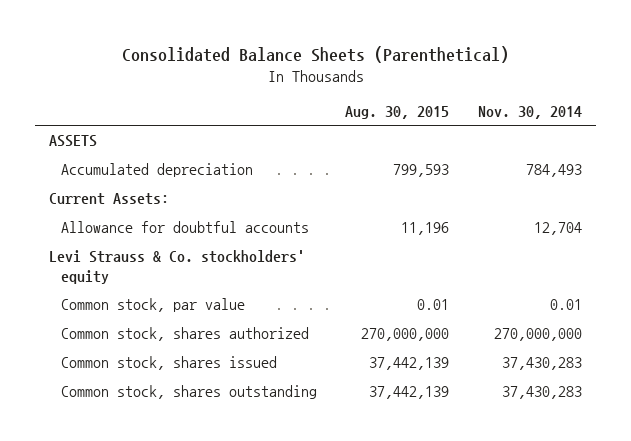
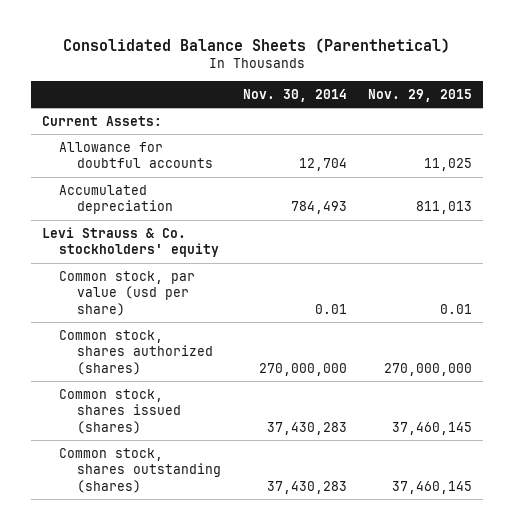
- | Aug. 30, 2015 | Nov. 30, 2014
+ | Nov. 30, 2014 | Nov. 29, 2015
- ASSETS
moved down: Accumulated depreciation | 784,493 | 811,013
- Common stock, par value | 0.01 | 0.01
- Common stock, shares authorized | 270,000,000 | 270,000,000
- Common stock, shares issued | 37,442,139 | 37,430,283
- Common stock, shares outstanding | 37,442,139 | 37,430,283
+ Common stock, par value (usd per share) | 0.01 | 0.01
+ Common stock, shares authorized (shares) | 270,000,000 | 270,000,000
+ Common stock, shares issued (shares) | 37,430,283 | 37,460,145
+ Common stock, shares outstanding (shares) | 37,430,283 | 37,460,145

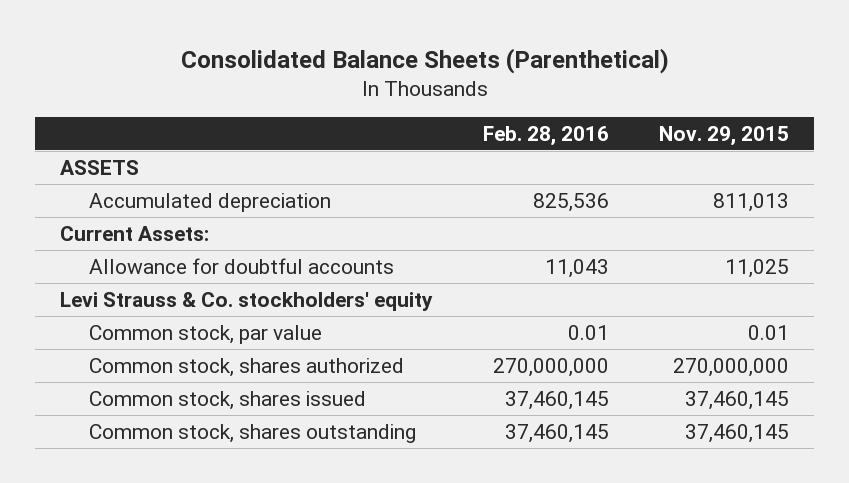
- | Nov. 30, 2014 | Nov. 29, 2015
+ | Feb. 28, 2016 | Nov. 29, 2015
+ ASSETS
moved up: Accumulated depreciation | 825,536 | 811,013
- Common stock, par value (usd per share) | 0.01 | 0.01
- Common stock, shares authorized (shares) | 270,000,000 | 270,000,000
- Common stock, shares issued (shares) | 37,430,283 | 37,460,145
- Common stock, shares outstanding (shares) | 37,430,283 | 37,460,145
+ Common stock, par value | 0.01 | 0.01
+ Common stock, shares authorized | 270,000,000 | 270,000,000
+ Common stock, shares issued | 37,460,145 | 37,460,145
+ Common stock, shares outstanding | 37,460,145 | 37,460,145

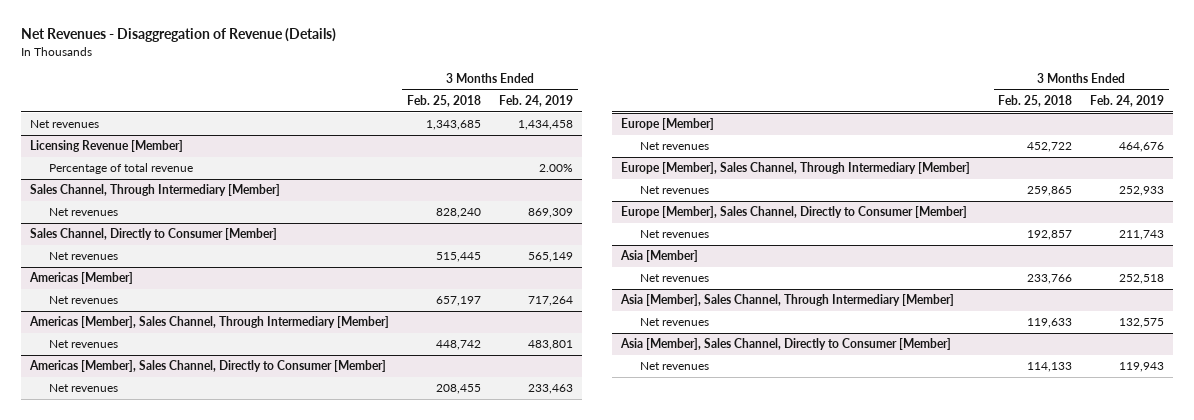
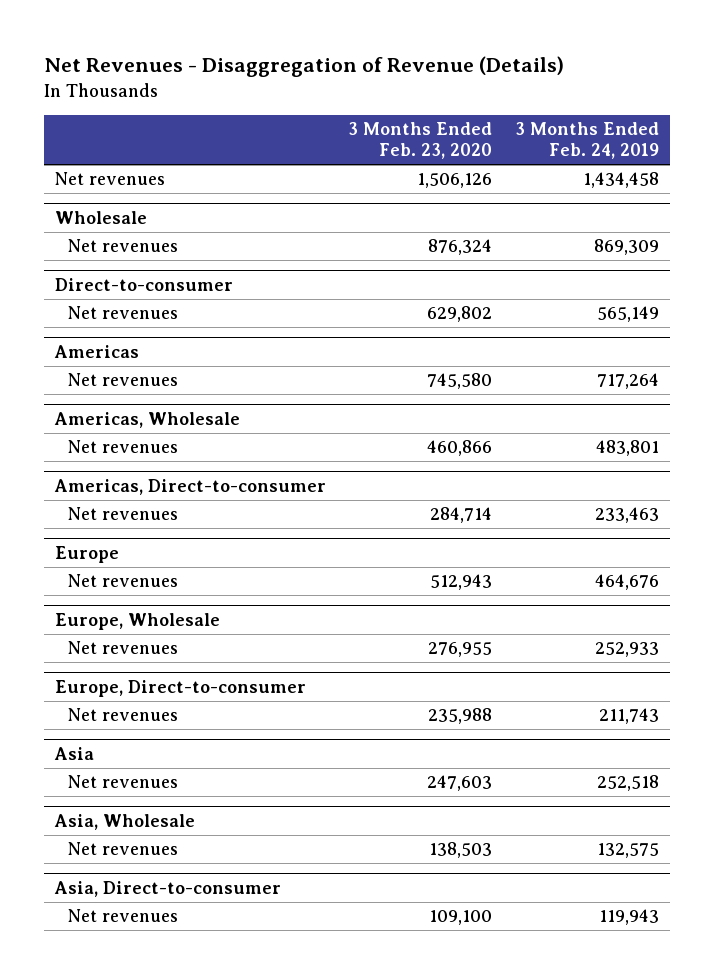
- | 3 Months Ended Feb. 25, 2018 | 3 Months Ended Feb. 24, 2019
+ | 3 Months Ended Feb. 23, 2020 | 3 Months Ended Feb. 24, 2019
- Licensing Revenue [Member]
- Percentage of total revenue | | 2.00%
- Sales Channel, Through Intermediary [Member]
+ Wholesale
- Sales Channel, Directly to Consumer [Member]
+ Direct-to-consumer
- Americas [Member]
+ Americas
- Americas [Member], Sales Channel, Through Intermediary [Member]
+ Americas, Wholesale
- Americas [Member], Sales Channel, Directly to Consumer [Member]
+ Americas, Direct-to-consumer
- Europe [Member]
+ Europe
- Europe [Member], Sales Channel, Through Intermediary [Member]
+ Europe, Wholesale
- Europe [Member], Sales Channel, Directly to Consumer [Member]
+ Europe, Direct-to-consumer
- Asia [Member]
+ Asia
- Asia [Member], Sales Channel, Through Intermediary [Member]
+ Asia, Wholesale
- Asia [Member], Sales Channel, Directly to Consumer [Member]
+ Asia, Direct-to-consumer

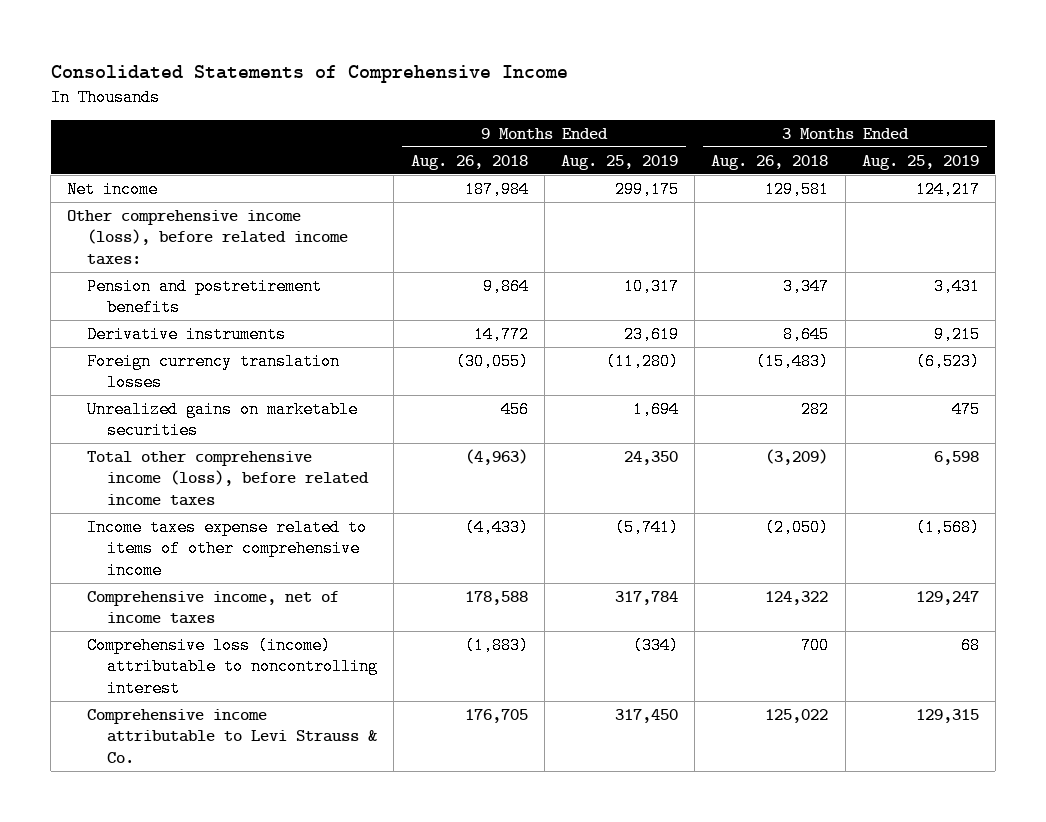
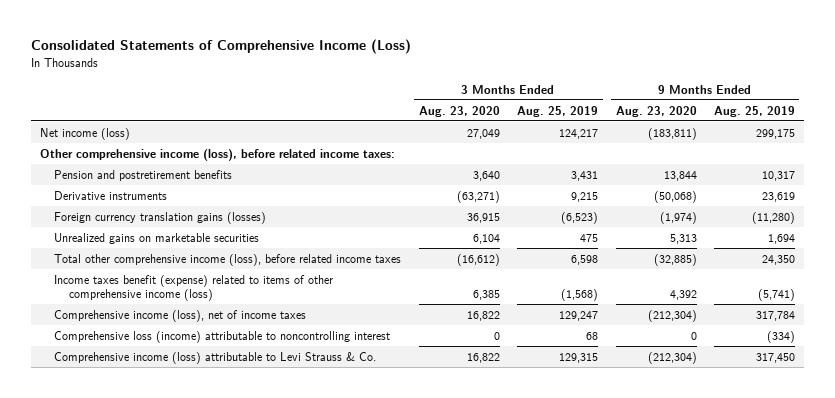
- Consolidated Statements of Comprehensive Income
+ Consolidated Statements of Comprehensive Income (Loss)
- | 9 Months Ended Aug. 26, 2018 | 9 Months Ended Aug. 25, 2019 | 3 Months Ended Aug. 26, 2018 | 3 Months Ended Aug. 25, 2019
+ | 3 Months Ended Aug. 23, 2020 | 3 Months Ended Aug. 25, 2019 | 9 Months Ended Aug. 23, 2020 | 9 Months Ended Aug. 25, 2019
- Net income | 187,984 | 299,175 | 129,581 | 124,217
+ Net income (loss) | 27,049 | 124,217 | (183,811) | 299,175
- Foreign currency translation losses | (30,055) | (11,280) | (15,483) | (6,523)
+ Foreign currency translation gains (losses) | 36,915 | (6,523) | (1,974) | (11,280)
- Income taxes expense related to items of other comprehensive income | (4,433) | (5,741) | (2,050) | (1,568)
- Comprehensive income, net of income taxes | 178,588 | 317,784 | 124,322 | 129,247
+ Income taxes benefit (expense) related to items of other comprehensive income (loss) | 6,385 | (1,568) | 4,392 | (5,741)
+ Comprehensive income (loss), net of income taxes | 16,822 | 129,247 | (212,304) | 317,784
- Comprehensive income attributable to Levi Strauss & Co. | 176,705 | 317,450 | 125,022 | 129,315
+ Comprehensive income (loss) attributable to Levi Strauss & Co. | 16,822 | 129,315 | (212,304) | 317,450

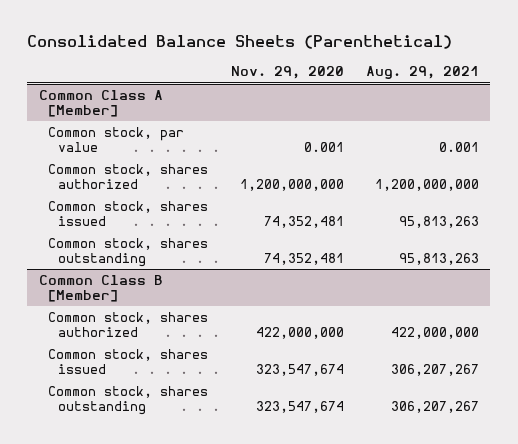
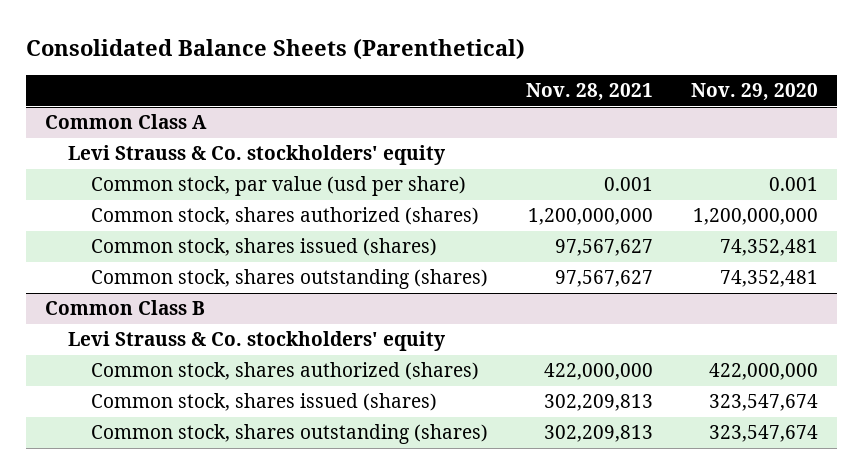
- | Nov. 29, 2020 | Aug. 29, 2021
+ | Nov. 28, 2021 | Nov. 29, 2020
- Common Class A [Member]
- Common stock, par value | 0.001 | 0.001
- Common stock, shares authorized | 1,200,000,000 | 1,200,000,000
- Common stock, shares issued | 74,352,481 | 95,813,263
- Common stock, shares outstanding | 74,352,481 | 95,813,263
- Common Class B [Member]
- Common stock, shares authorized | 422,000,000 | 422,000,000
- Common stock, shares issued | 323,547,674 | 306,207,267
- Common stock, shares outstanding | 323,547,674 | 306,207,267
+ Common Class A
+ Levi Strauss & Co. stockholders' equity
+ Common stock, par value (usd per share) | 0.001 | 0.001
+ Common stock, shares authorized (shares) | 1,200,000,000 | 1,200,000,000
+ Common stock, shares issued (shares) | 97,567,627 | 74,352,481
+ Common stock, shares outstanding (shares) | 97,567,627 | 74,352,481
+ Common Class B
+ Levi Strauss & Co. stockholders' equity
+ Common stock, shares authorized (shares) | 422,000,000 | 422,000,000
+ Common stock, shares issued (shares) | 302,209,813 | 323,547,674
+ Common stock, shares outstanding (shares) | 302,209,813 | 323,547,674

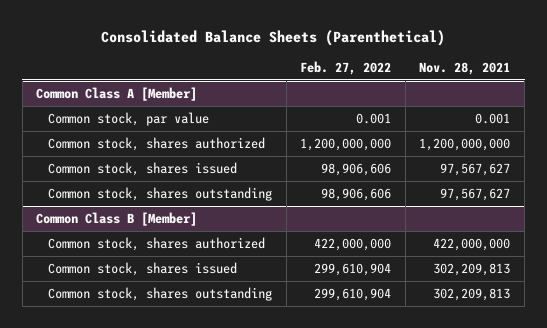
- | Nov. 28, 2021 | Nov. 29, 2020
+ | Feb. 27, 2022 | Nov. 28, 2021
- Common Class A
- Levi Strauss & Co. stockholders' equity
- Common stock, par value (usd per share) | 0.001 | 0.001
- Common stock, shares authorized (shares) | 1,200,000,000 | 1,200,000,000
- Common stock, shares issued (shares) | 97,567,627 | 74,352,481
- Common stock, shares outstanding (shares) | 97,567,627 | 74,352,481
- Common Class B
- Levi Strauss & Co. stockholders' equity
- Common stock, shares authorized (shares) | 422,000,000 | 422,000,000
- Common stock, shares issued (shares) | 302,209,813 | 323,547,674
- Common stock, shares outstanding (shares) | 302,209,813 | 323,547,674
+ Common Class A [Member]
+ Common stock, par value | 0.001 | 0.001
+ Common stock, shares authorized | 1,200,000,000 | 1,200,000,000
+ Common stock, shares issued | 98,906,606 | 97,567,627
+ Common stock, shares outstanding | 98,906,606 | 97,567,627
+ Common Class B [Member]
+ Common stock, shares authorized | 422,000,000 | 422,000,000
+ Common stock, shares issued | 299,610,904 | 302,209,813
+ Common stock, shares outstanding | 299,610,904 | 302,209,813

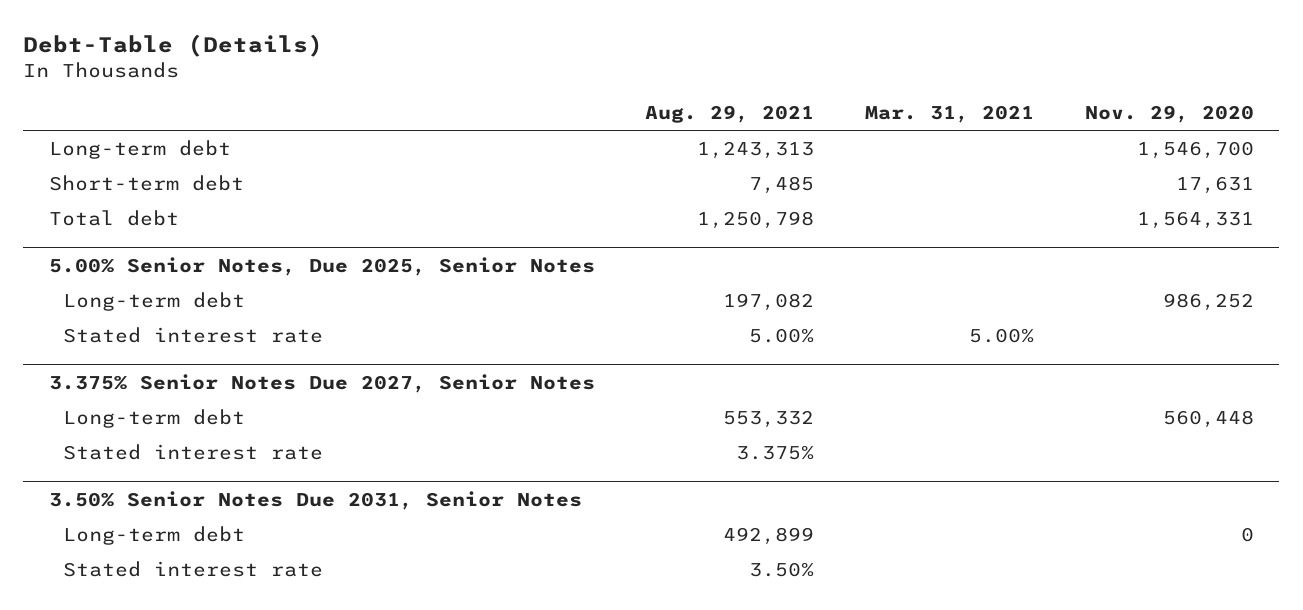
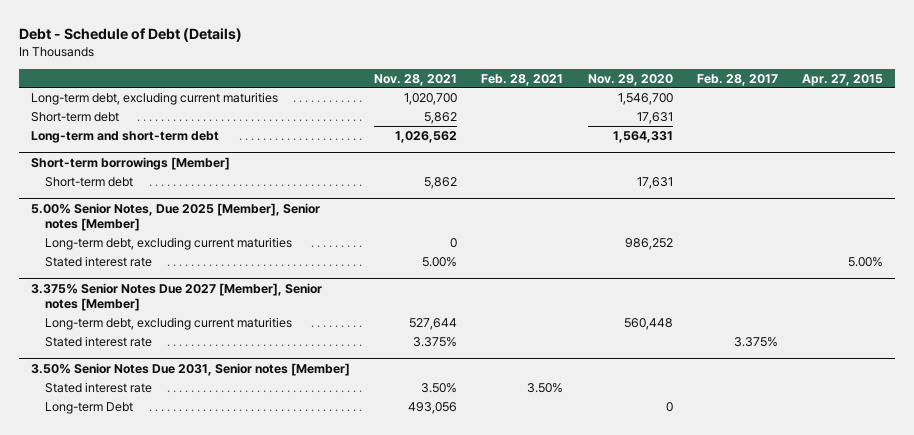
- Debt-Table (Details)
+ Debt - Schedule of Debt (Details)
- | Aug. 29, 2021 | Mar. 31, 2021 | Nov. 29, 2020
+ | Nov. 28, 2021 | Feb. 28, 2021 | Nov. 29, 2020 | Feb. 28, 2017 | Apr. 27, 2015
- Long-term debt | 1,243,313 | | 1,546,700
+ Long-term debt, excluding current maturities | 1,020,700 | | 1,546,700 | |
- Total debt | 1,250,798 | | 1,564,331
- 5.00% Senior Notes, Due 2025, Senior Notes
- Long-term debt | 197,082 | | 986,252
+ Long-term and short-term debt | 1,026,562 | | 1,564,331 | |
+ Short-term borrowings [Member]
+ Short-term debt | 5,862 | | 17,631 | |
+ 5.00% Senior Notes, Due 2025 [Member], Senior notes [Member]
+ Long-term debt, excluding current maturities | 0 | | 986,252 | |
- 3.375% Senior Notes Due 2027, Senior Notes
- Long-term debt | 553,332 | | 560,448
+ 3.375% Senior Notes Due 2027 [Member], Senior notes [Member]
+ Long-term debt, excluding current maturities | 527,644 | | 560,448 | |
- 3.50% Senior Notes Due 2031, Senior Notes
- Long-term debt | 492,899 | | 0
+ 3.50% Senior Notes Due 2031, Senior notes [Member]
+ Long-term Debt | 493,056 | | 0 | |

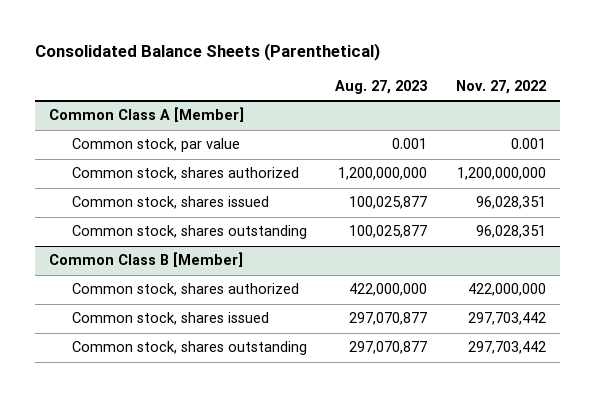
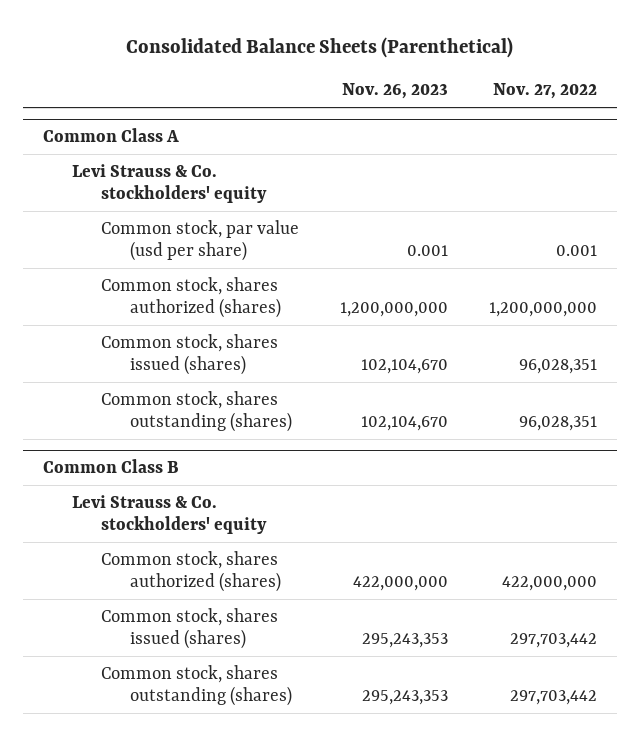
- | Aug. 27, 2023 | Nov. 27, 2022
+ | Nov. 26, 2023 | Nov. 27, 2022
- Common Class A [Member]
- Common stock, par value | 0.001 | 0.001
- Common stock, shares authorized | 1,200,000,000 | 1,200,000,000
- Common stock, shares issued | 100,025,877 | 96,028,351
- Common stock, shares outstanding | 100,025,877 | 96,028,351
- Common Class B [Member]
- Common stock, shares authorized | 422,000,000 | 422,000,000
- Common stock, shares issued | 297,070,877 | 297,703,442
- Common stock, shares outstanding | 297,070,877 | 297,703,442
+ Common Class A
+ Levi Strauss & Co. stockholders' equity
+ Common stock, par value (usd per share) | 0.001 | 0.001
+ Common stock, shares authorized (shares) | 1,200,000,000 | 1,200,000,000
+ Common stock, shares issued (shares) | 102,104,670 | 96,028,351
+ Common stock, shares outstanding (shares) | 102,104,670 | 96,028,351
+ Common Class B
+ Levi Strauss & Co. stockholders' equity
+ Common stock, shares authorized (shares) | 422,000,000 | 422,000,000
+ Common stock, shares issued (shares) | 295,243,353 | 297,703,442
+ Common stock, shares outstanding (shares) | 295,243,353 | 297,703,442

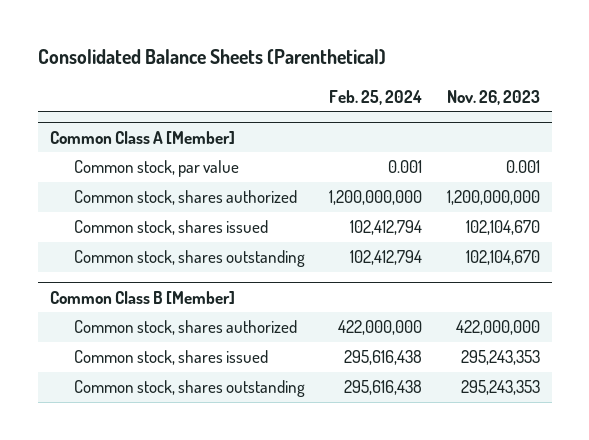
- | Nov. 26, 2023 | Nov. 27, 2022
+ | Feb. 25, 2024 | Nov. 26, 2023
- Common Class A
- Levi Strauss & Co. stockholders' equity
- Common stock, par value (usd per share) | 0.001 | 0.001
- Common stock, shares authorized (shares) | 1,200,000,000 | 1,200,000,000
- Common stock, shares issued (shares) | 102,104,670 | 96,028,351
- Common stock, shares outstanding (shares) | 102,104,670 | 96,028,351
- Common Class B
- Levi Strauss & Co. stockholders' equity
- Common stock, shares authorized (shares) | 422,000,000 | 422,000,000
- Common stock, shares issued (shares) | 295,243,353 | 297,703,442
- Common stock, shares outstanding (shares) | 295,243,353 | 297,703,442
+ Common Class A [Member]
+ Common stock, par value | 0.001 | 0.001
+ Common stock, shares authorized | 1,200,000,000 | 1,200,000,000
+ Common stock, shares issued | 102,412,794 | 102,104,670
+ Common stock, shares outstanding | 102,412,794 | 102,104,670
+ Common Class B [Member]
+ Common stock, shares authorized | 422,000,000 | 422,000,000
+ Common stock, shares issued | 295,616,438 | 295,243,353
+ Common stock, shares outstanding | 295,616,438 | 295,243,353

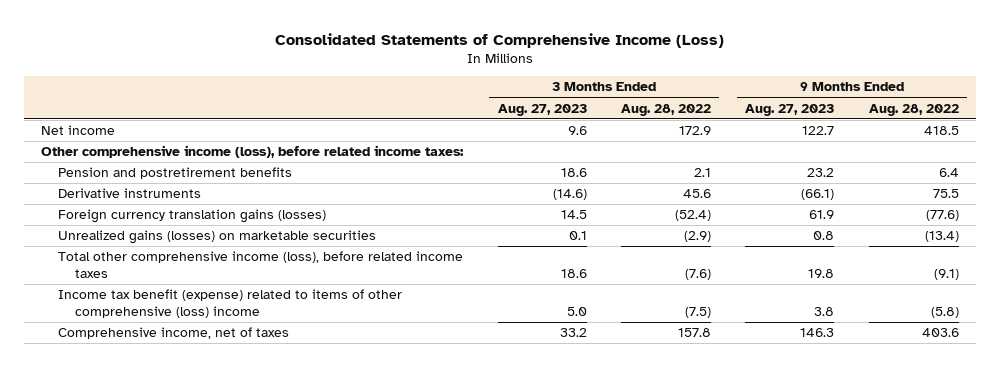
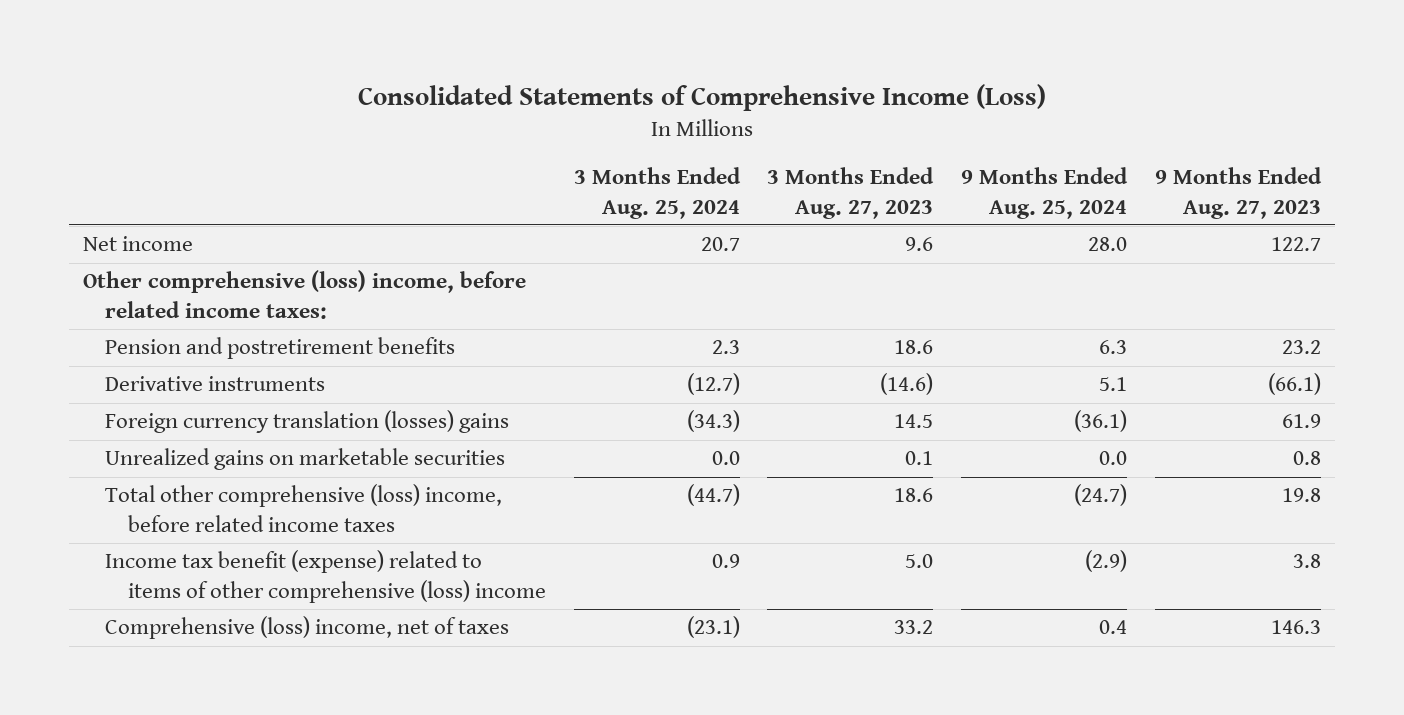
- | 3 Months Ended Aug. 27, 2023 | 3 Months Ended Aug. 28, 2022 | 9 Months Ended Aug. 27, 2023 | 9 Months Ended Aug. 28, 2022
+ | 3 Months Ended Aug. 25, 2024 | 3 Months Ended Aug. 27, 2023 | 9 Months Ended Aug. 25, 2024 | 9 Months Ended Aug. 27, 2023
- Other comprehensive income (loss), before related income taxes:
+ Other comprehensive (loss) income, before related income taxes:
- Foreign currency translation gains (losses) | 14.5 | (52.4) | 61.9 | (77.6)
- Unrealized gains (losses) on marketable securities | 0.1 | (2.9) | 0.8 | (13.4)
- Total other comprehensive income (loss), before related income taxes | 18.6 | (7.6) | 19.8 | (9.1)
+ Foreign currency translation (losses) gains | (34.3) | 14.5 | (36.1) | 61.9
+ Unrealized gains on marketable securities | 0.0 | 0.1 | 0.0 | 0.8
+ Total other comprehensive (loss) income, before related income taxes | (44.7) | 18.6 | (24.7) | 19.8
- Comprehensive income, net of taxes | 33.2 | 157.8 | 146.3 | 403.6
+ Comprehensive (loss) income, net of taxes | (23.1) | 33.2 | 0.4 | 146.3

